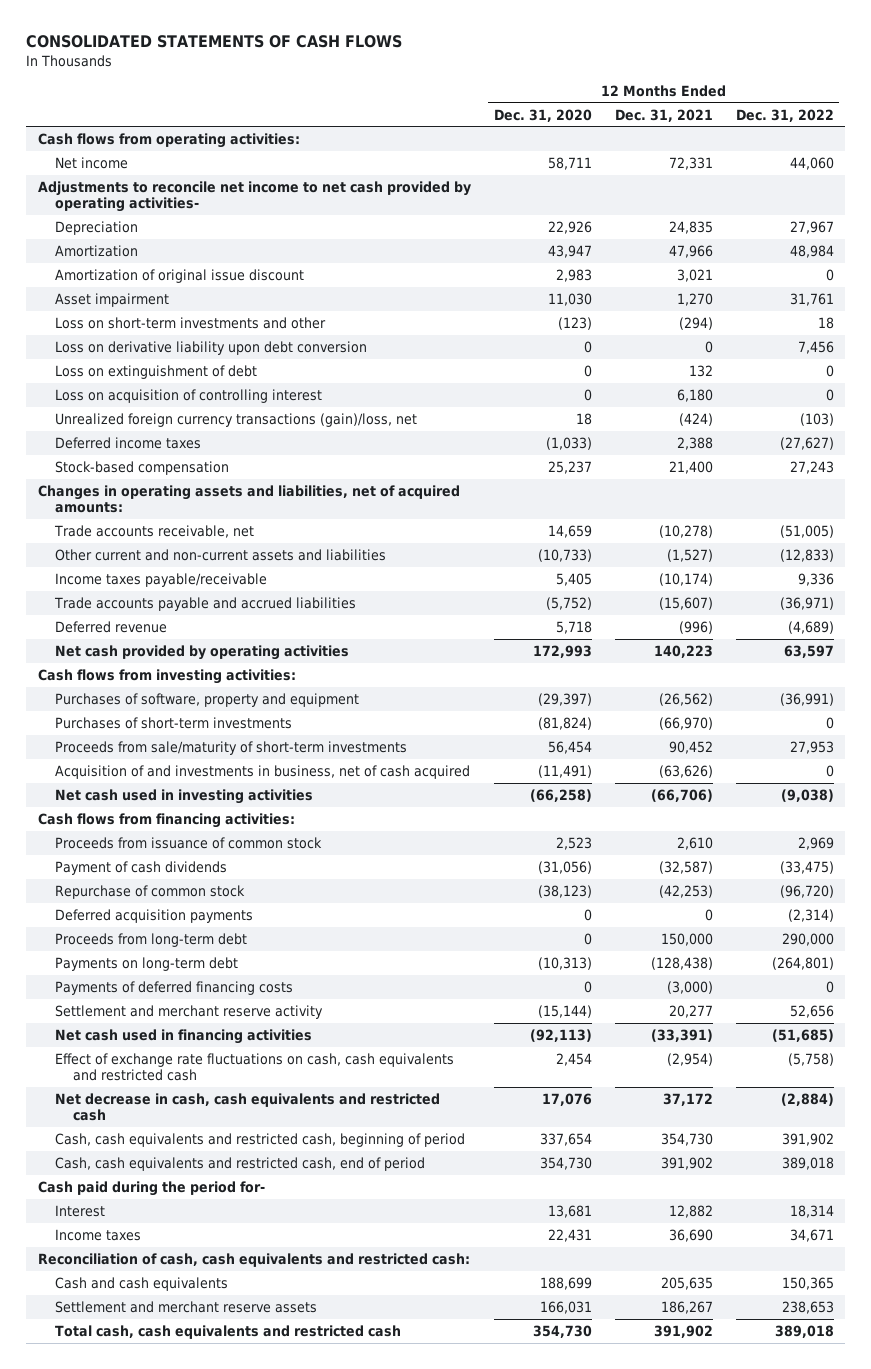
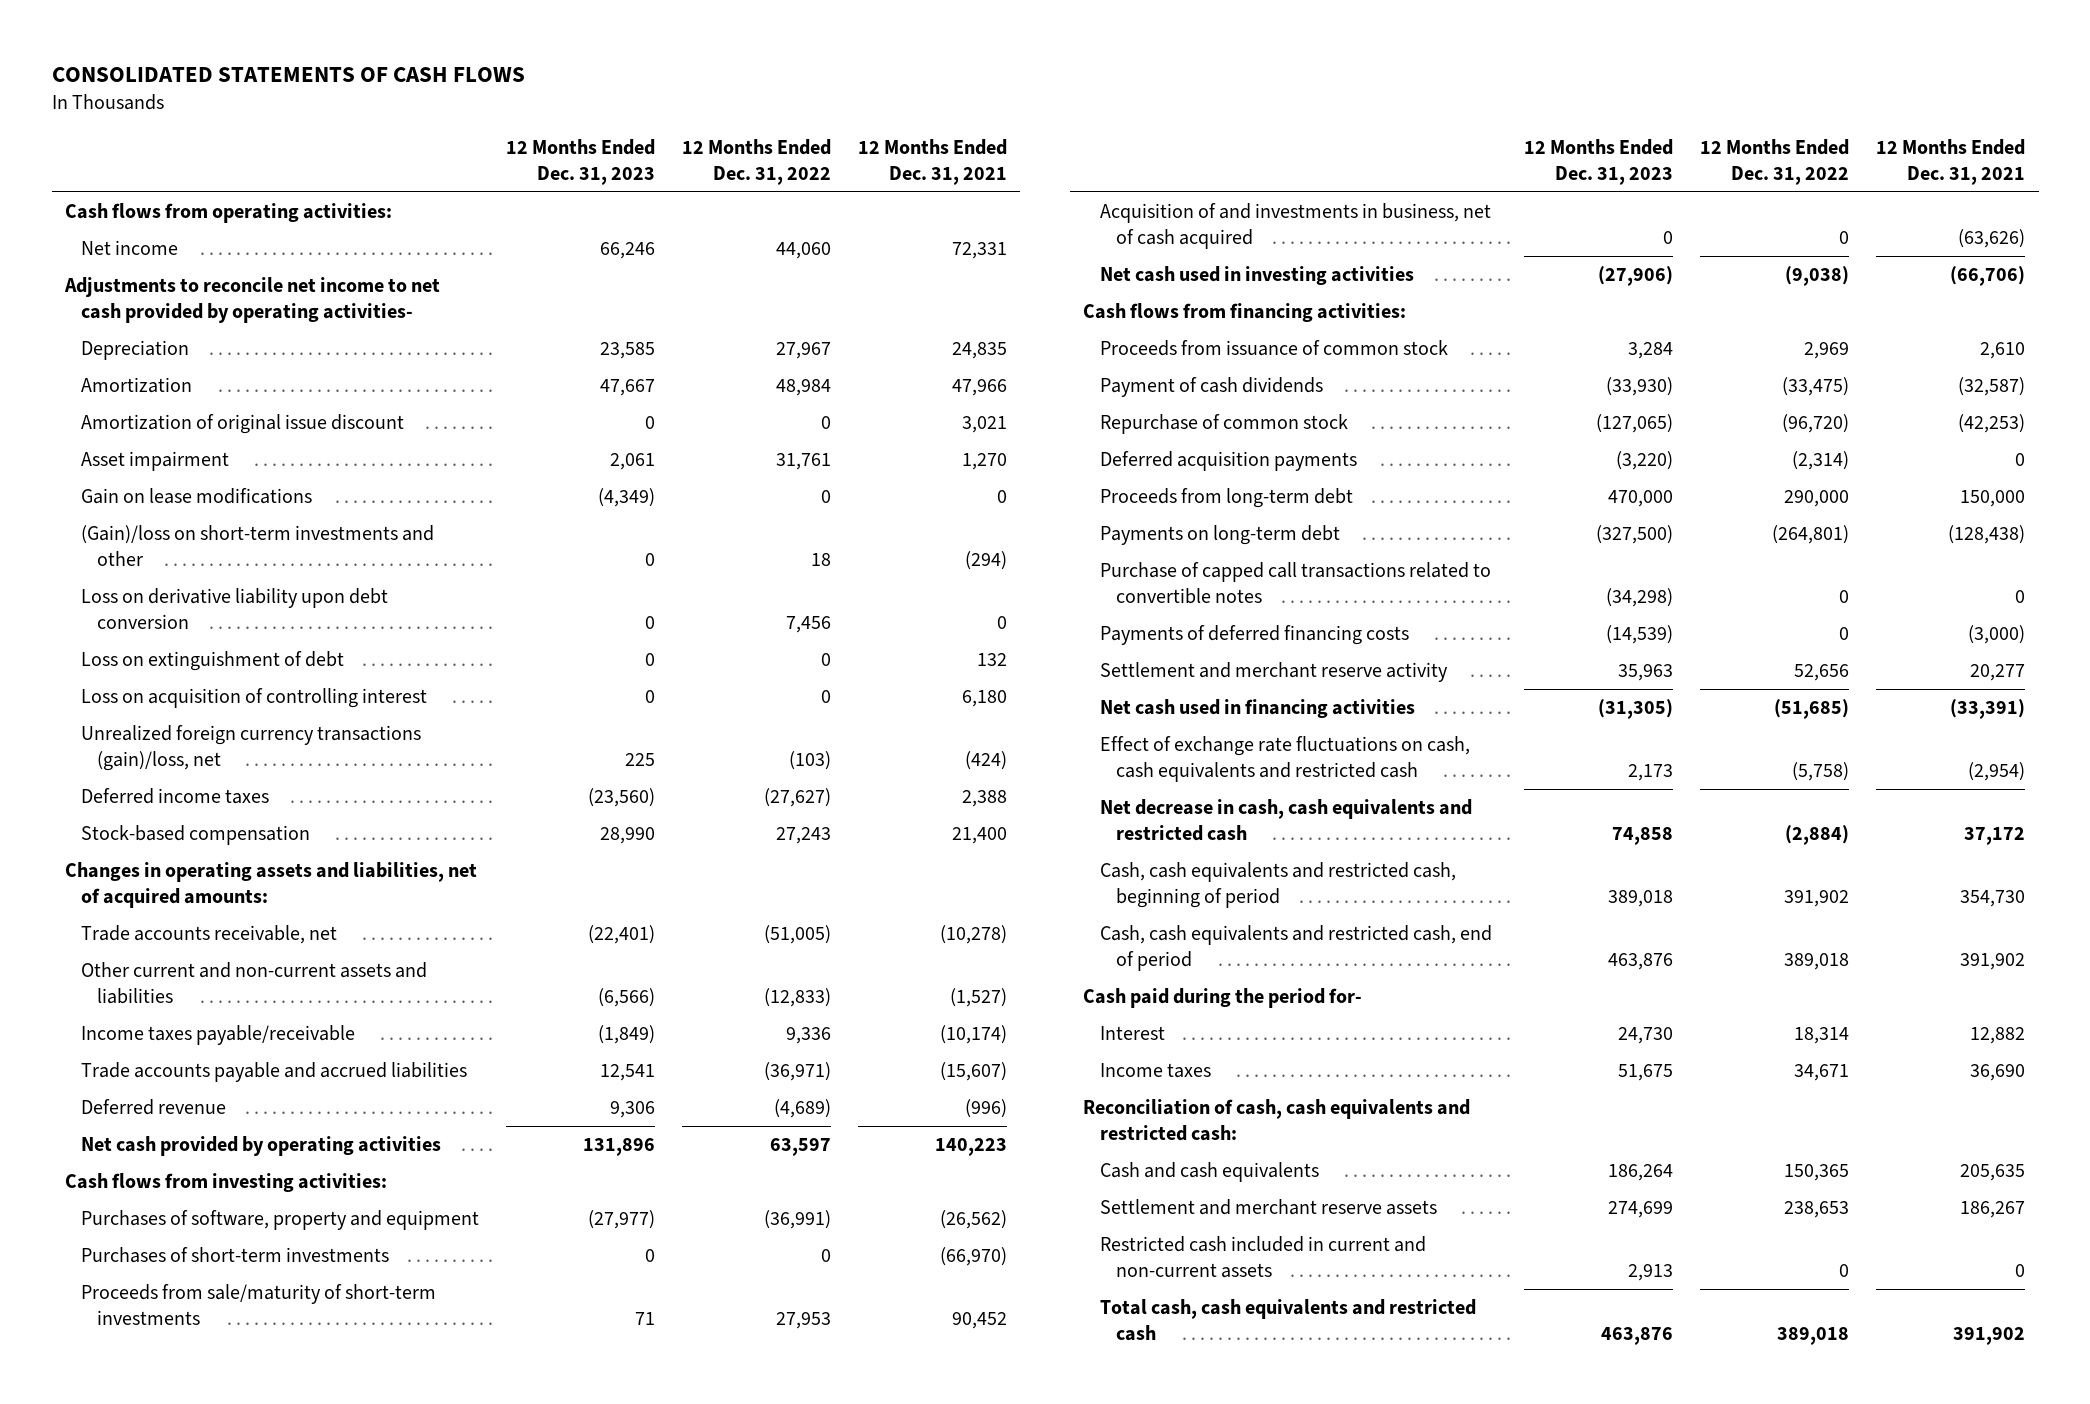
- | 12 Months Ended Dec. 31, 2020 | 12 Months Ended Dec. 31, 2021 | 12 Months Ended Dec. 31, 2022
+ | 12 Months Ended Dec. 31, 2023 | 12 Months Ended Dec. 31, 2022 | 12 Months Ended Dec. 31, 2021
- Loss on short-term investments and other | (123) | (294) | 18
+ Gain on lease modifications | (4,349) | 0 | 0
+ (Gain)/loss on short-term investments and other | 0 | 18 | (294)
+ Purchase of capped call transactions related to convertible notes | (34,298) | 0 | 0
+ Restricted cash included in current and non-current assets | 2,913 | 0 | 0

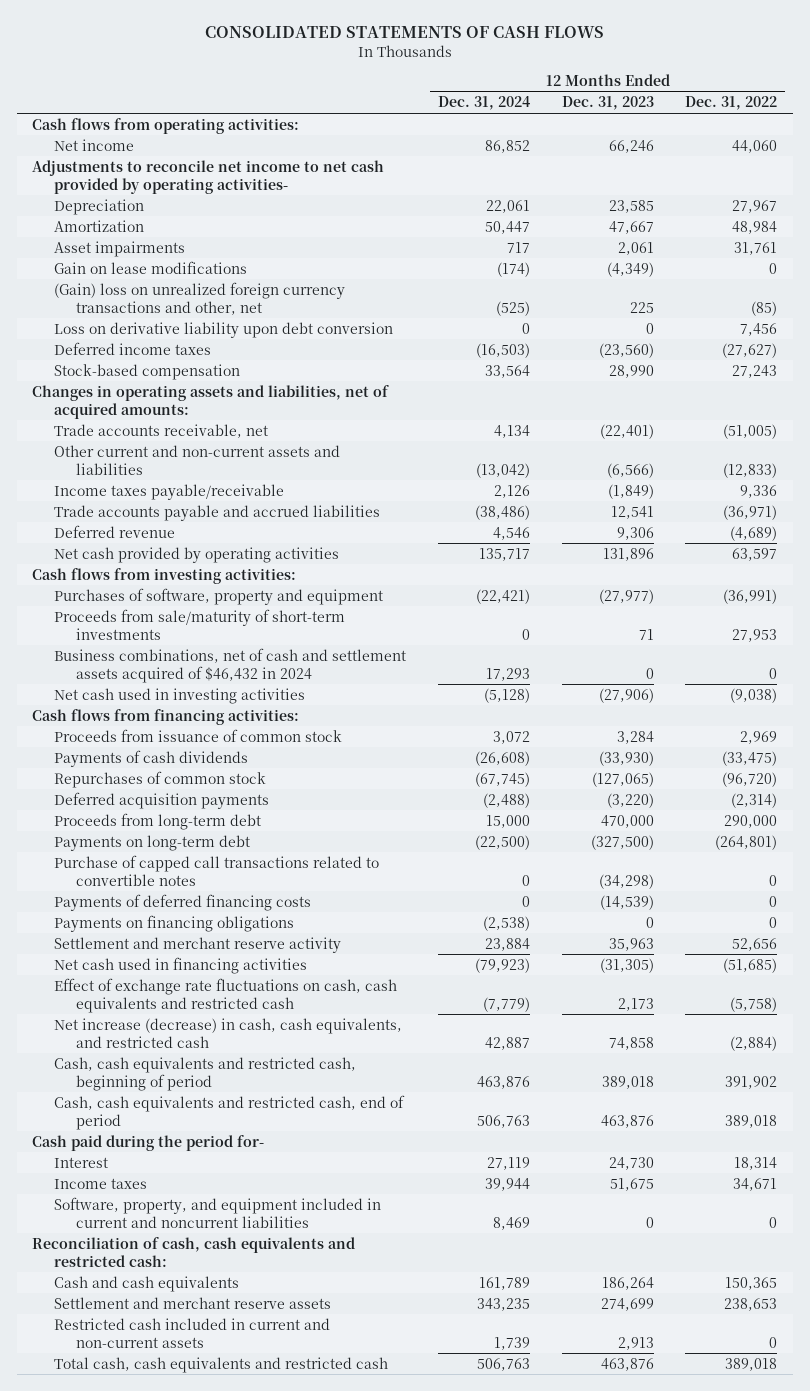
- | 12 Months Ended Dec. 31, 2023 | 12 Months Ended Dec. 31, 2022 | 12 Months Ended Dec. 31, 2021
+ | 12 Months Ended Dec. 31, 2024 | 12 Months Ended Dec. 31, 2023 | 12 Months Ended Dec. 31, 2022
- Amortization of original issue discount | 0 | 0 | 3,021
- Asset impairment | 2,061 | 31,761 | 1,270
+ Asset impairments | 717 | 2,061 | 31,761
- (Gain)/loss on short-term investments and other | 0 | 18 | (294)
+ (Gain) loss on unrealized foreign currency transactions and other, net | (525) | 225 | (85)
- Loss on extinguishment of debt | 0 | 0 | 132
- Loss on acquisition of controlling interest | 0 | 0 | 6,180
- Unrealized foreign currency transactions (gain)/loss, net | 225 | (103) | (424)
- Purchases of short-term investments | 0 | 0 | (66,970)
- Acquisition of and investments in business, net of cash acquired | 0 | 0 | (63,626)
+ Business combinations, net of cash and settlement assets acquired of $46,432 in 2024 | 17,293 | 0 | 0
- Payment of cash dividends | (33,930) | (33,475) | (32,587)
- Repurchase of common stock | (127,065) | (96,720) | (42,253)
+ Payments of cash dividends | (26,608) | (33,930) | (33,475)
+ Repurchases of common stock | (67,745) | (127,065) | (96,720)
+ Payments on financing obligations | (2,538) | 0 | 0
- Net decrease in cash, cash equivalents and restricted cash | 74,858 | (2,884) | 37,172
+ Net increase (decrease) in cash, cash equivalents, and restricted cash | 42,887 | 74,858 | (2,884)
+ Software, property, and equipment included in current and noncurrent liabilities | 8,469 | 0 | 0

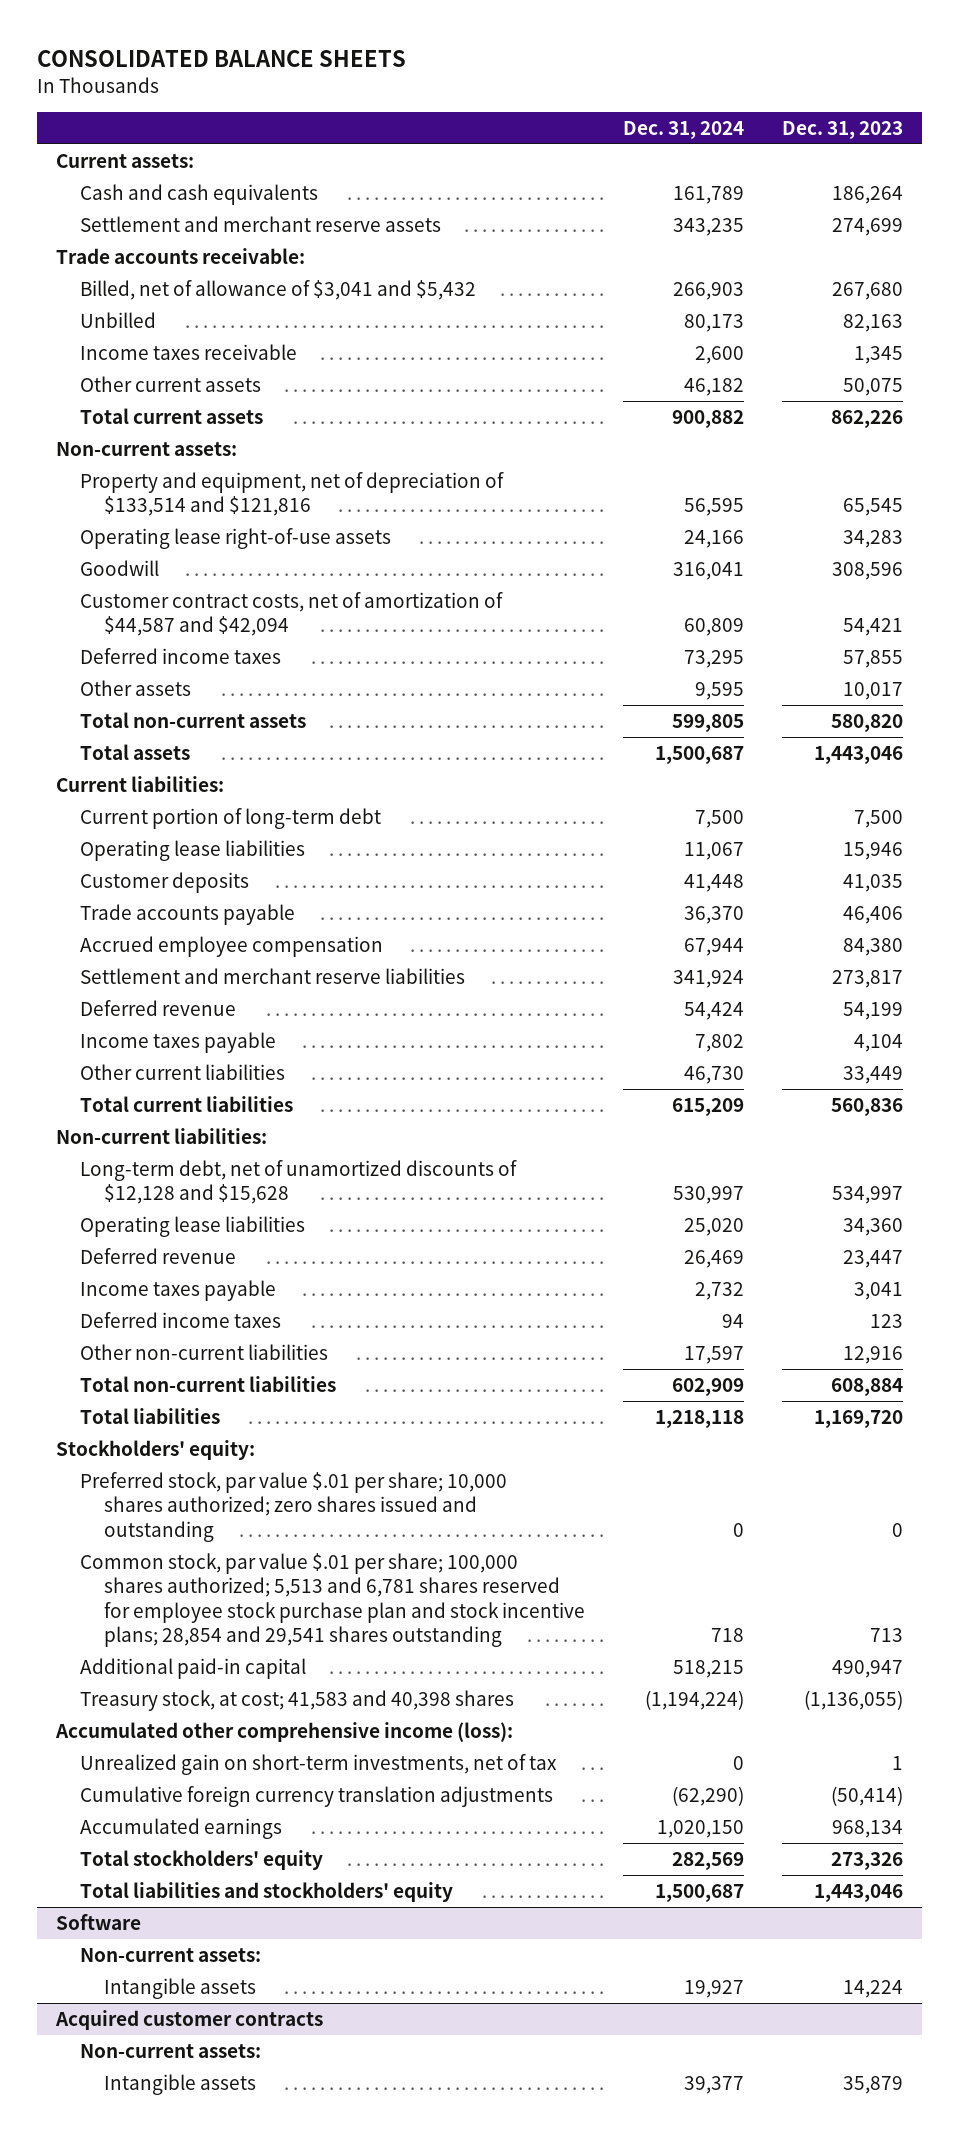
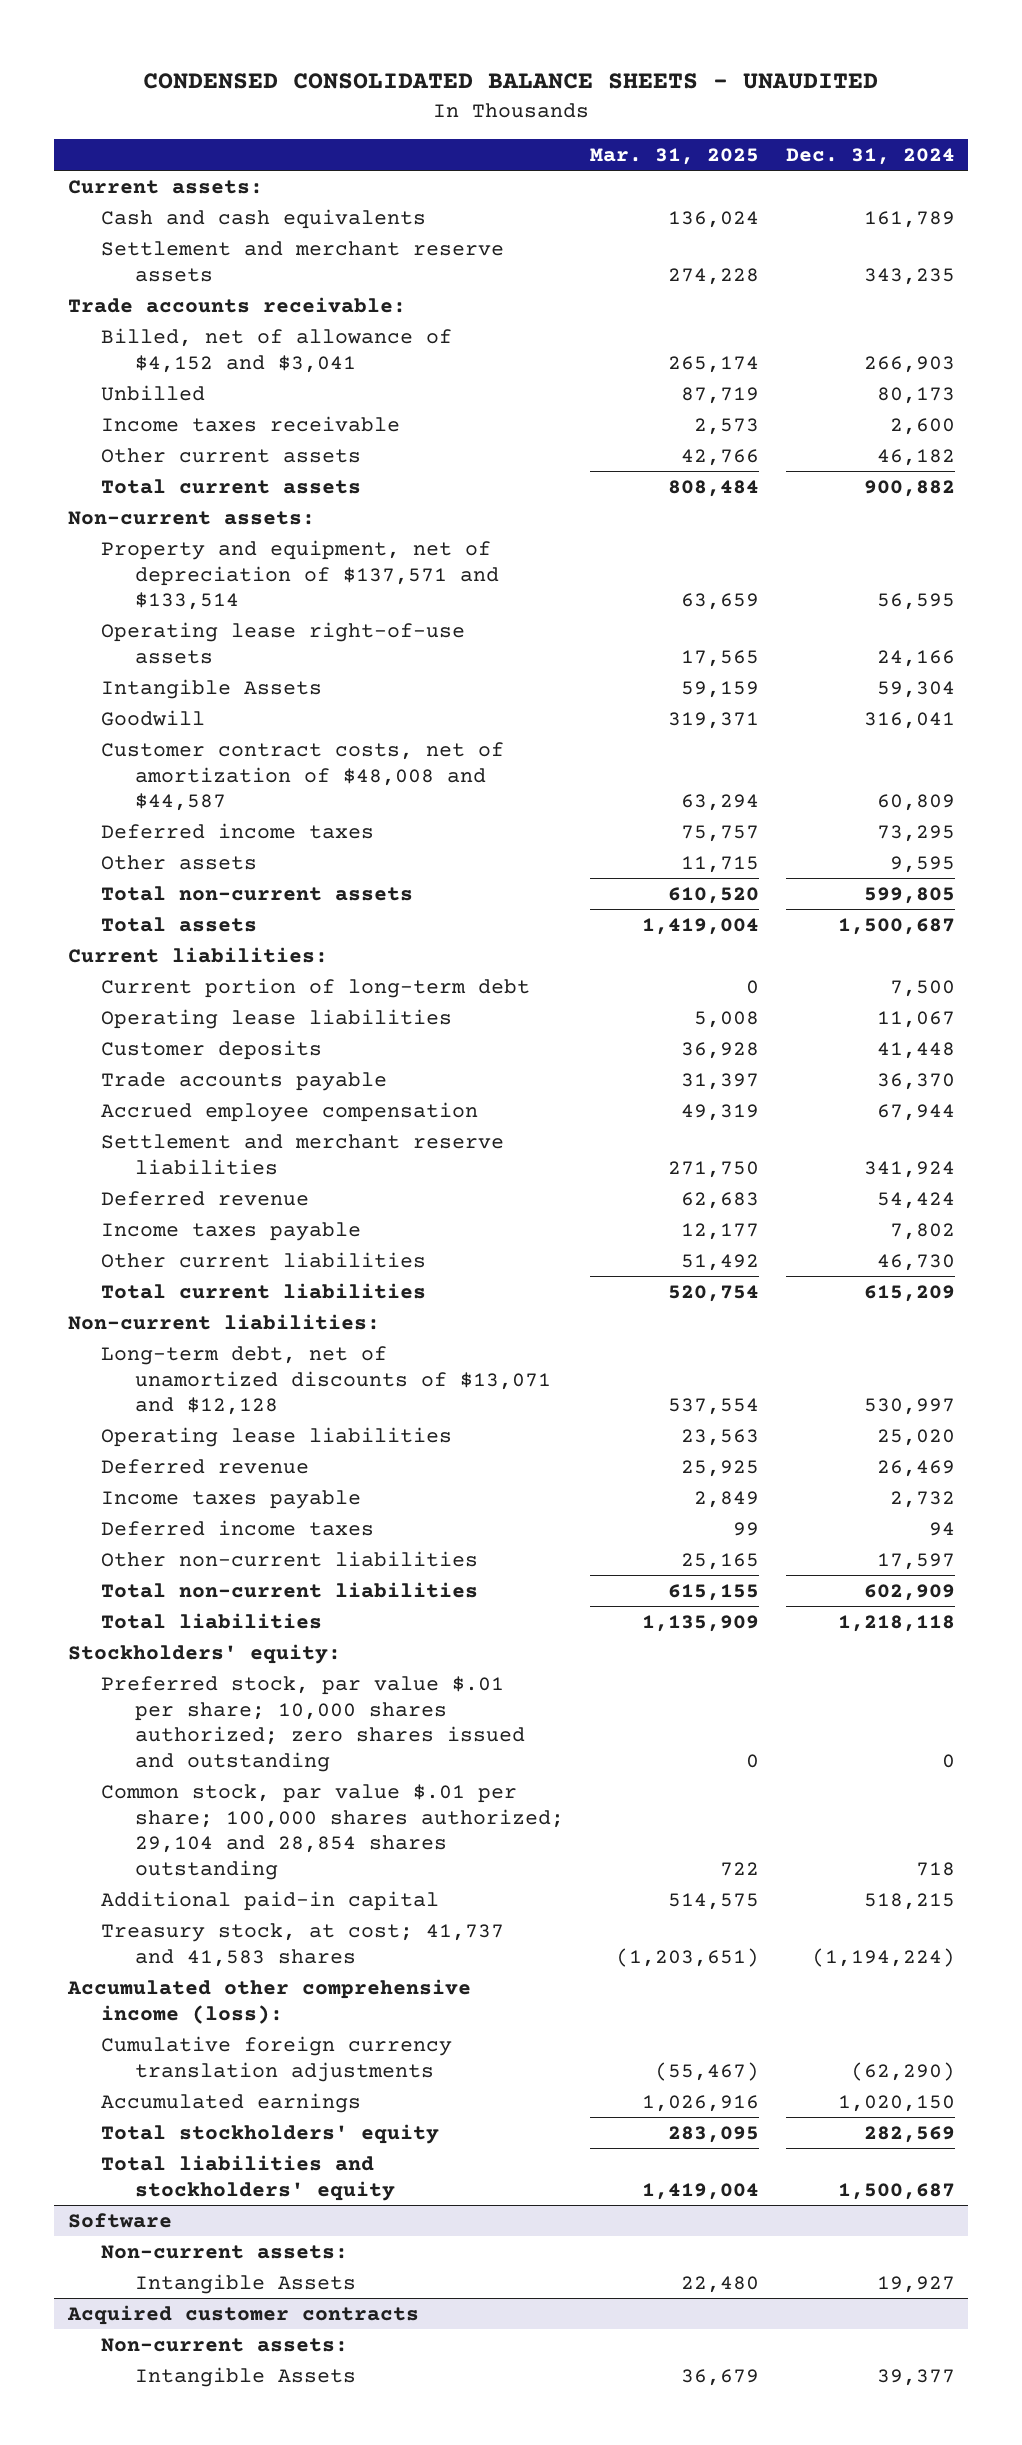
- CONSOLIDATED BALANCE SHEETS
+ CONDENSED CONSOLIDATED BALANCE SHEETS - UNAUDITED
- | Dec. 31, 2024 | Dec. 31, 2023
+ | Mar. 31, 2025 | Dec. 31, 2024
- Billed, net of allowance of $3,041 and $5,432 | 266,903 | 267,680
+ Billed, net of allowance of $4,152 and $3,041 | 265,174 | 266,903
- Property and equipment, net of depreciation of $133,514 and $121,816 | 56,595 | 65,545
+ Property and equipment, net of depreciation of $137,571 and $133,514 | 63,659 | 56,595
+ Intangible Assets | 59,159 | 59,304
- Customer contract costs, net of amortization of $44,587 and $42,094 | 60,809 | 54,421
+ Customer contract costs, net of amortization of $48,008 and $44,587 | 63,294 | 60,809
- Long-term debt, net of unamortized discounts of $12,128 and $15,628 | 530,997 | 534,997
+ Long-term debt, net of unamortized discounts of $13,071 and $12,128 | 537,554 | 530,997
- Common stock, par value $.01 per share; 100,000 shares authorized; 5,513 and 6,781 shares reserved for employee stock purchase plan and stock incentive plans; 28,854 and 29,541 shares outstanding | 718 | 713
+ Common stock, par value $.01 per share; 100,000 shares authorized; 29,104 and 28,854 shares outstanding | 722 | 718
- Treasury stock, at cost; 41,583 and 40,398 shares | (1,194,224) | (1,136,055)
+ Treasury stock, at cost; 41,737 and 41,583 shares | (1,203,651) | (1,194,224)
- Unrealized gain on short-term investments, net of tax | 0 | 1
@ Software
- Intangible assets | 19,927 | 14,224
+ Intangible Assets | 22,480 | 19,927
@ Acquired customer contracts
- Intangible assets | 39,377 | 35,879
+ Intangible Assets | 36,679 | 39,377

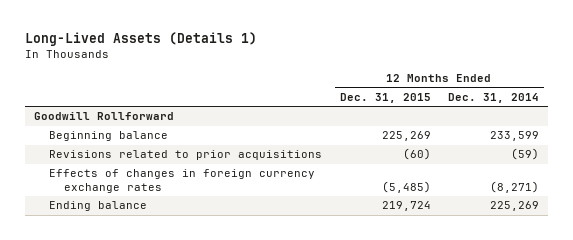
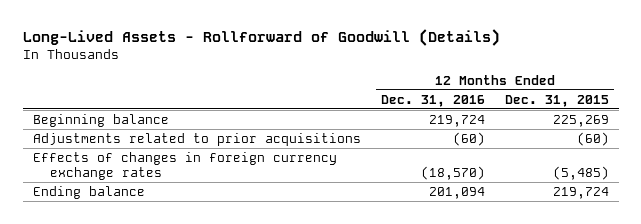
- Long-Lived Assets (Details 1)
+ Long-Lived Assets - Rollforward of Goodwill (Details)
- | 12 Months Ended Dec. 31, 2015 | 12 Months Ended Dec. 31, 2014
+ | 12 Months Ended Dec. 31, 2016 | 12 Months Ended Dec. 31, 2015
- Goodwill Rollforward
- Revisions related to prior acquisitions | (60) | (59)
+ Adjustments related to prior acquisitions | (60) | (60)

